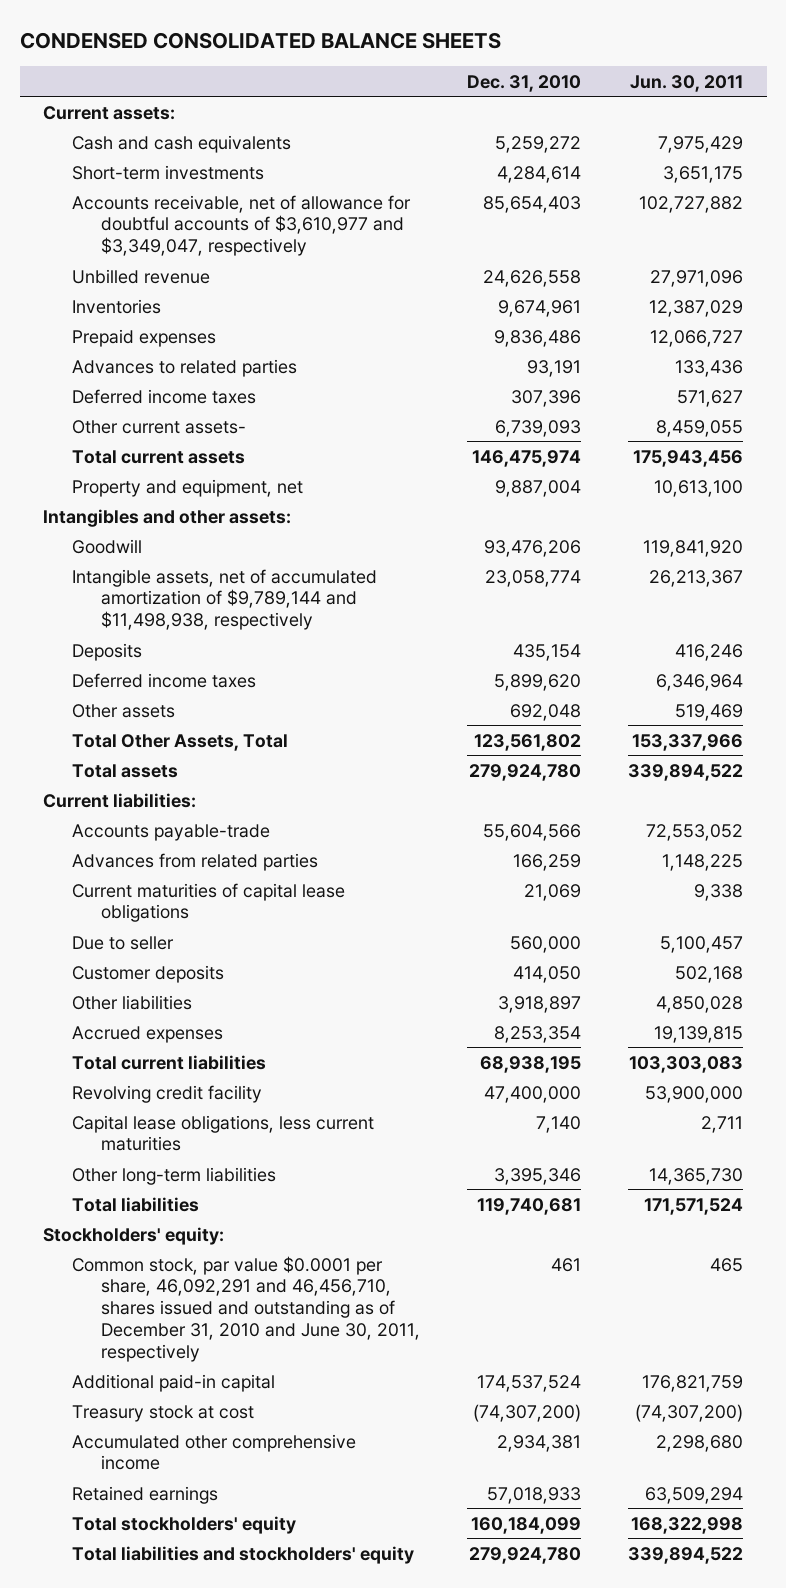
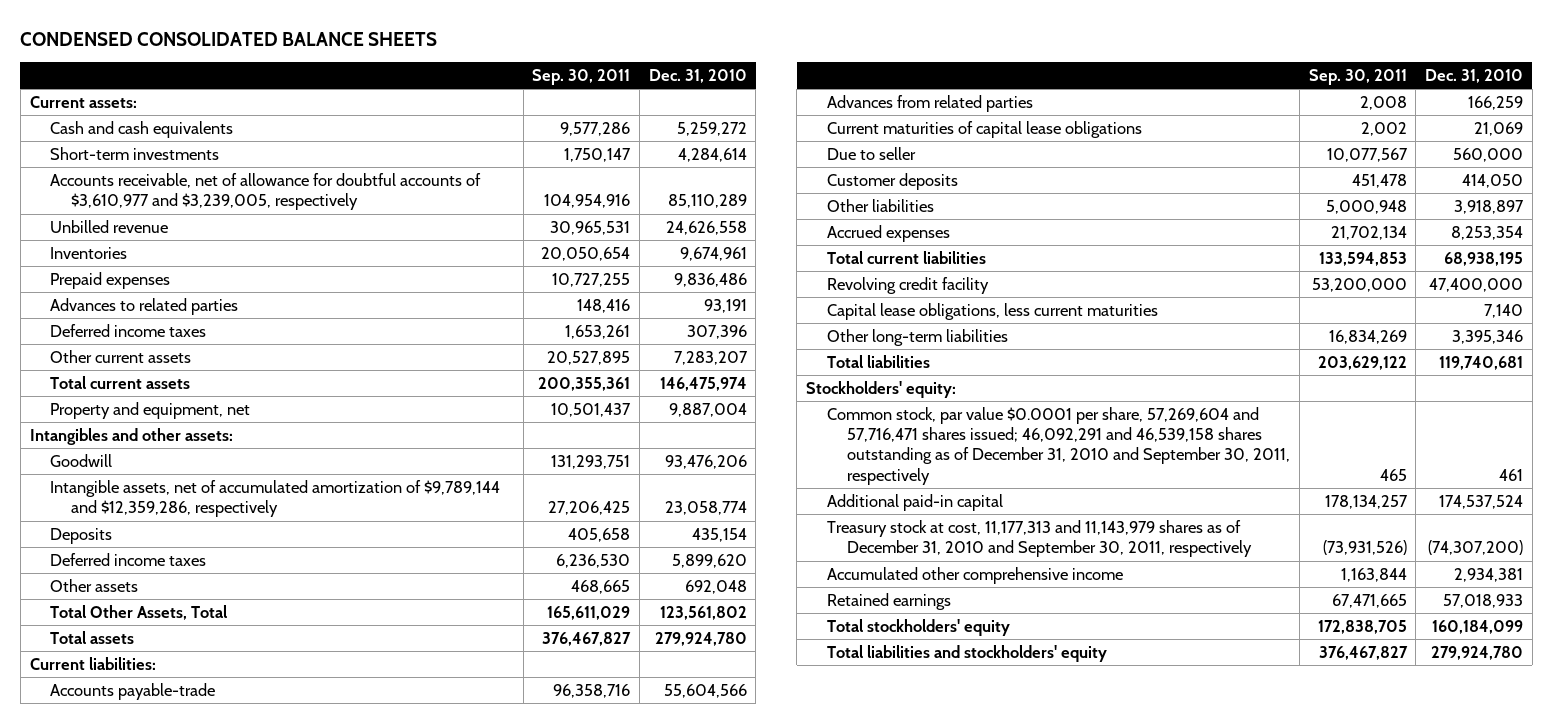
- | Dec. 31, 2010 | Jun. 30, 2011
+ | Sep. 30, 2011 | Dec. 31, 2010
- Accounts receivable, net of allowance for doubtful accounts of $3,610,977 and $3,349,047, respectively | 85,654,403 | 102,727,882
+ Accounts receivable, net of allowance for doubtful accounts of $3,610,977 and $3,239,005, respectively | 104,954,916 | 85,110,289
- Other current assets- | 6,739,093 | 8,459,055
+ Other current assets | 20,527,895 | 7,283,207
- Intangible assets, net of accumulated amortization of $9,789,144 and $11,498,938, respectively | 23,058,774 | 26,213,367
+ Intangible assets, net of accumulated amortization of $9,789,144 and $12,359,286, respectively | 27,206,425 | 23,058,774
- Common stock, par value $0.0001 per share, 46,092,291 and 46,456,710, shares issued and outstanding as of December 31, 2010 and June 30, 2011, respectively | 461 | 465
+ Common stock, par value $0.0001 per share, 57,269,604 and 57,716,471 shares issued; 46,092,291 and 46,539,158 shares outstanding as of December 31, 2010 and September 30, 2011, respectively | 465 | 461
- Treasury stock at cost | (74,307,200) | (74,307,200)
+ Treasury stock at cost, 11,177,313 and 11,143,979 shares as of December 31, 2010 and September 30, 2011, respectively | (73,931,526) | (74,307,200)

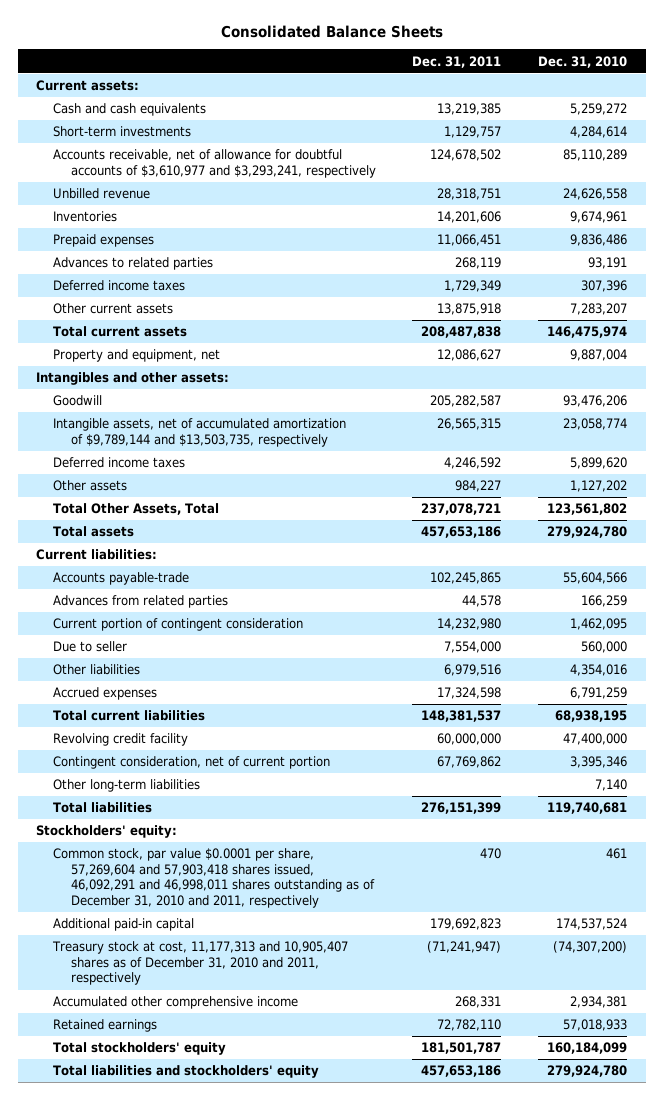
- CONDENSED CONSOLIDATED BALANCE SHEETS
+ Consolidated Balance Sheets
- | Sep. 30, 2011 | Dec. 31, 2010
+ | Dec. 31, 2011 | Dec. 31, 2010
- Accounts receivable, net of allowance for doubtful accounts of $3,610,977 and $3,239,005, respectively | 104,954,916 | 85,110,289
+ Accounts receivable, net of allowance for doubtful accounts of $3,610,977 and $3,293,241, respectively | 124,678,502 | 85,110,289
- Intangible assets, net of accumulated amortization of $9,789,144 and $12,359,286, respectively | 27,206,425 | 23,058,774
- Deposits | 405,658 | 435,154
+ Intangible assets, net of accumulated amortization of $9,789,144 and $13,503,735, respectively | 26,565,315 | 23,058,774
- Other assets | 468,665 | 692,048
+ Other assets | 984,227 | 1,127,202
- Current maturities of capital lease obligations | 2,002 | 21,069
+ Current portion of contingent consideration | 14,232,980 | 1,462,095
- Customer deposits | 451,478 | 414,050
- Other liabilities | 5,000,948 | 3,918,897
- Accrued expenses | 21,702,134 | 8,253,354
+ Other liabilities | 6,979,516 | 4,354,016
+ Accrued expenses | 17,324,598 | 6,791,259
- Capital lease obligations, less current maturities | | 7,140
- Other long-term liabilities | 16,834,269 | 3,395,346
+ Contingent consideration, net of current portion | 67,769,862 | 3,395,346
+ Other long-term liabilities | | 7,140
- Common stock, par value $0.0001 per share, 57,269,604 and 57,716,471 shares issued; 46,092,291 and 46,539,158 shares outstanding as of December 31, 2010 and September 30, 2011, respectively | 465 | 461
+ Common stock, par value $0.0001 per share, 57,269,604 and 57,903,418 shares issued, 46,092,291 and 46,998,011 shares outstanding as of December 31, 2010 and 2011, respectively | 470 | 461
- Treasury stock at cost, 11,177,313 and 11,143,979 shares as of December 31, 2010 and September 30, 2011, respectively | (73,931,526) | (74,307,200)
+ Treasury stock at cost, 11,177,313 and 10,905,407 shares as of December 31, 2010 and 2011, respectively | (71,241,947) | (74,307,200)

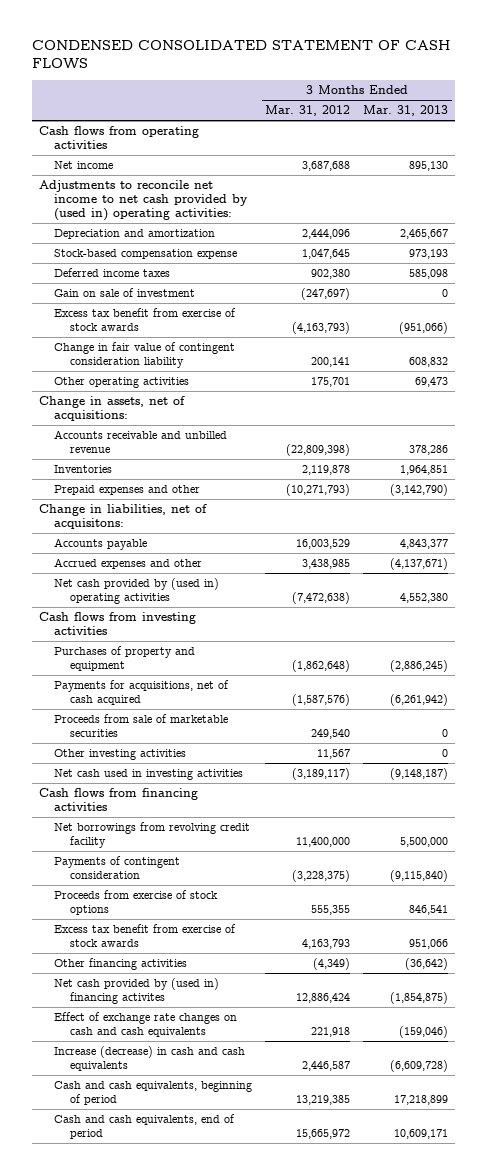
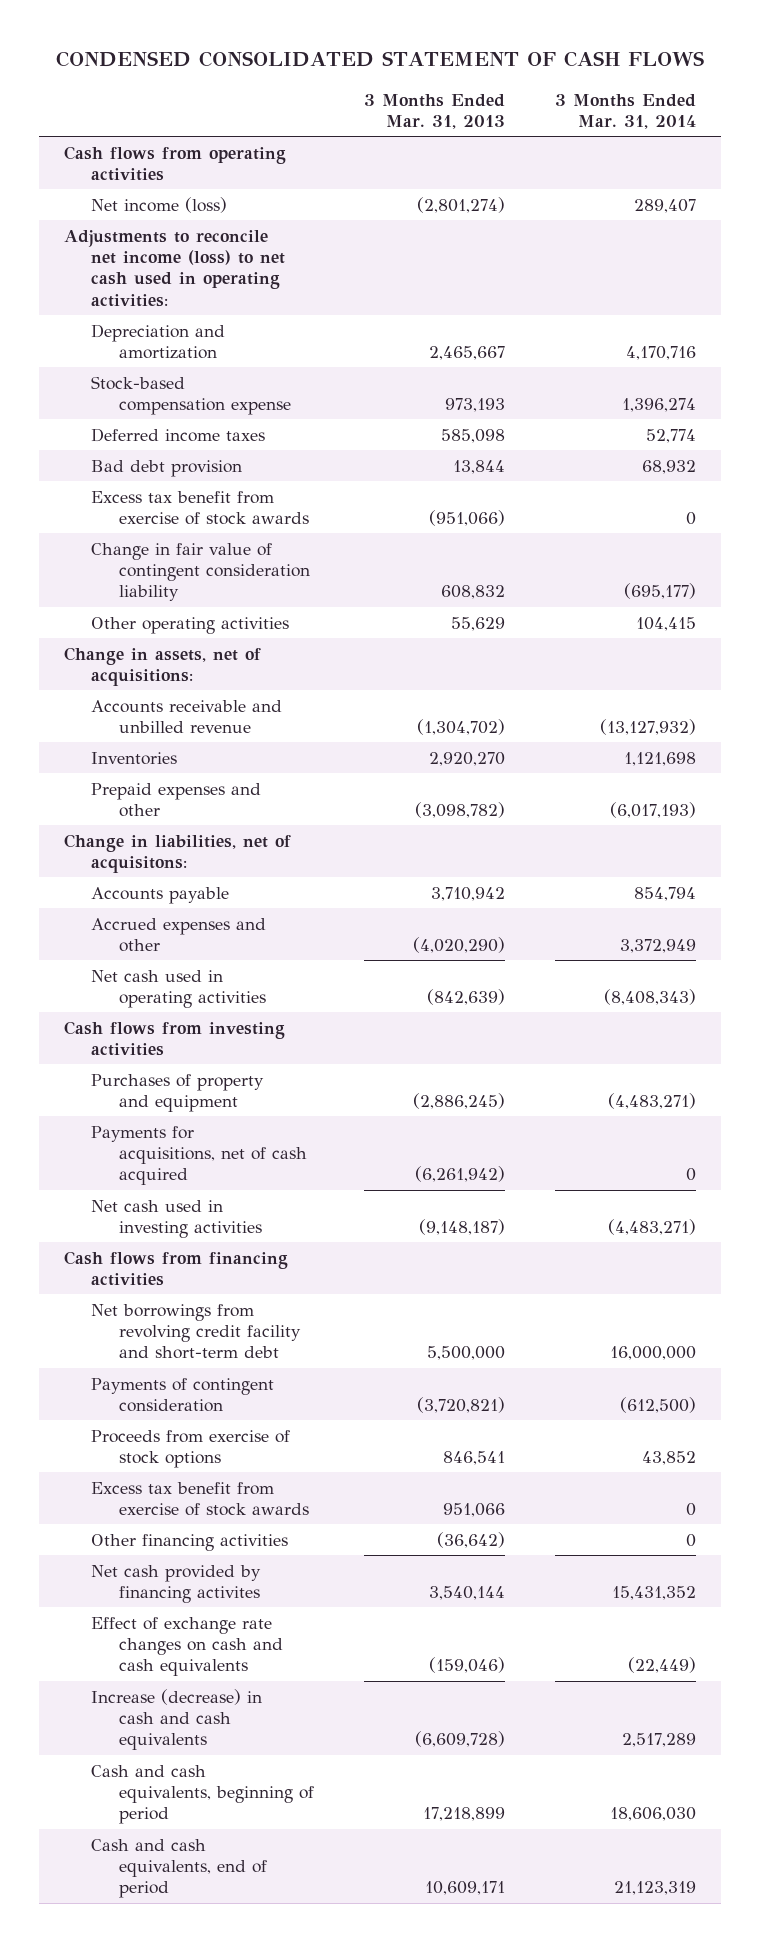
- | 3 Months Ended Mar. 31, 2012 | 3 Months Ended Mar. 31, 2013
+ | 3 Months Ended Mar. 31, 2013 | 3 Months Ended Mar. 31, 2014
- Net income | 3,687,688 | 895,130
- Adjustments to reconcile net income to net cash provided by (used in) operating activities:
+ Net income (loss) | (2,801,274) | 289,407
+ Adjustments to reconcile net income (loss) to net cash used in operating activities:
- Gain on sale of investment | (247,697) | 0
+ Bad debt provision | 13,844 | 68,932
- Other operating activities | 175,701 | 69,473
+ Other operating activities | 55,629 | 104,415
- Accounts receivable and unbilled revenue | (22,809,398) | 378,286
- Inventories | 2,119,878 | 1,964,851
- Prepaid expenses and other | (10,271,793) | (3,142,790)
+ Accounts receivable and unbilled revenue | (1,304,702) | (13,127,932)
+ Inventories | 2,920,270 | 1,121,698
+ Prepaid expenses and other | (3,098,782) | (6,017,193)
- Accounts payable | 16,003,529 | 4,843,377
- Accrued expenses and other | 3,438,985 | (4,137,671)
- Net cash provided by (used in) operating activities | (7,472,638) | 4,552,380
+ Accounts payable | 3,710,942 | 854,794
+ Accrued expenses and other | (4,020,290) | 3,372,949
+ Net cash used in operating activities | (842,639) | (8,408,343)
- Proceeds from sale of marketable securities | 249,540 | 0
- Other investing activities | 11,567 | 0
- Net borrowings from revolving credit facility | 11,400,000 | 5,500,000
- Payments of contingent consideration | (3,228,375) | (9,115,840)
+ Net borrowings from revolving credit facility and short-term debt | 5,500,000 | 16,000,000
+ Payments of contingent consideration | (3,720,821) | (612,500)
- Net cash provided by (used in) financing activites | 12,886,424 | (1,854,875)
+ Net cash provided by financing activites | 3,540,144 | 15,431,352

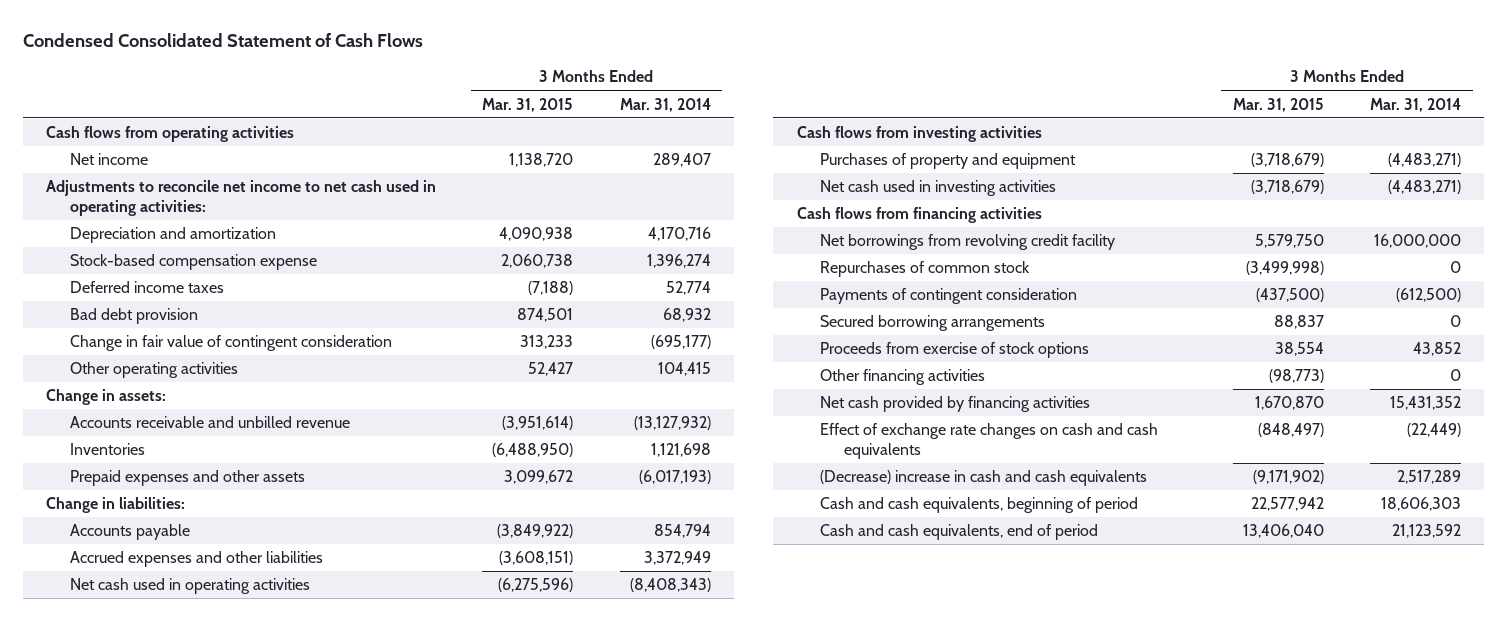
- CONDENSED CONSOLIDATED STATEMENT OF CASH FLOWS
+ Condensed Consolidated Statement of Cash Flows
- | 3 Months Ended Mar. 31, 2013 | 3 Months Ended Mar. 31, 2014
+ | 3 Months Ended Mar. 31, 2015 | 3 Months Ended Mar. 31, 2014
- Net income (loss) | (2,801,274) | 289,407
- Adjustments to reconcile net income (loss) to net cash used in operating activities:
+ Net income | 1,138,720 | 289,407
+ Adjustments to reconcile net income to net cash used in operating activities:
- Excess tax benefit from exercise of stock awards | (951,066) | 0
- Change in fair value of contingent consideration liability | 608,832 | (695,177)
+ Change in fair value of contingent consideration | 313,233 | (695,177)
- Change in assets, net of acquisitions:
+ Change in assets:
- Prepaid expenses and other | (3,098,782) | (6,017,193)
- Change in liabilities, net of acquisitons:
+ Prepaid expenses and other assets | 3,099,672 | (6,017,193)
+ Change in liabilities:
- Accrued expenses and other | (4,020,290) | 3,372,949
+ Accrued expenses and other liabilities | (3,608,151) | 3,372,949
- Payments for acquisitions, net of cash acquired | (6,261,942) | 0
- Net borrowings from revolving credit facility and short-term debt | 5,500,000 | 16,000,000
+ Net borrowings from revolving credit facility | 5,579,750 | 16,000,000
+ Repurchases of common stock | (3,499,998) | 0
+ Secured borrowing arrangements | 88,837 | 0
- Excess tax benefit from exercise of stock awards | 951,066 | 0
- Net cash provided by financing activites | 3,540,144 | 15,431,352
+ Net cash provided by financing activities | 1,670,870 | 15,431,352
- Increase (decrease) in cash and cash equivalents | (6,609,728) | 2,517,289
- Cash and cash equivalents, beginning of period | 17,218,899 | 18,606,030
- Cash and cash equivalents, end of period | 10,609,171 | 21,123,319
+ (Decrease) increase in cash and cash equivalents | (9,171,902) | 2,517,289
+ Cash and cash equivalents, beginning of period | 22,577,942 | 18,606,303
+ Cash and cash equivalents, end of period | 13,406,040 | 21,123,592

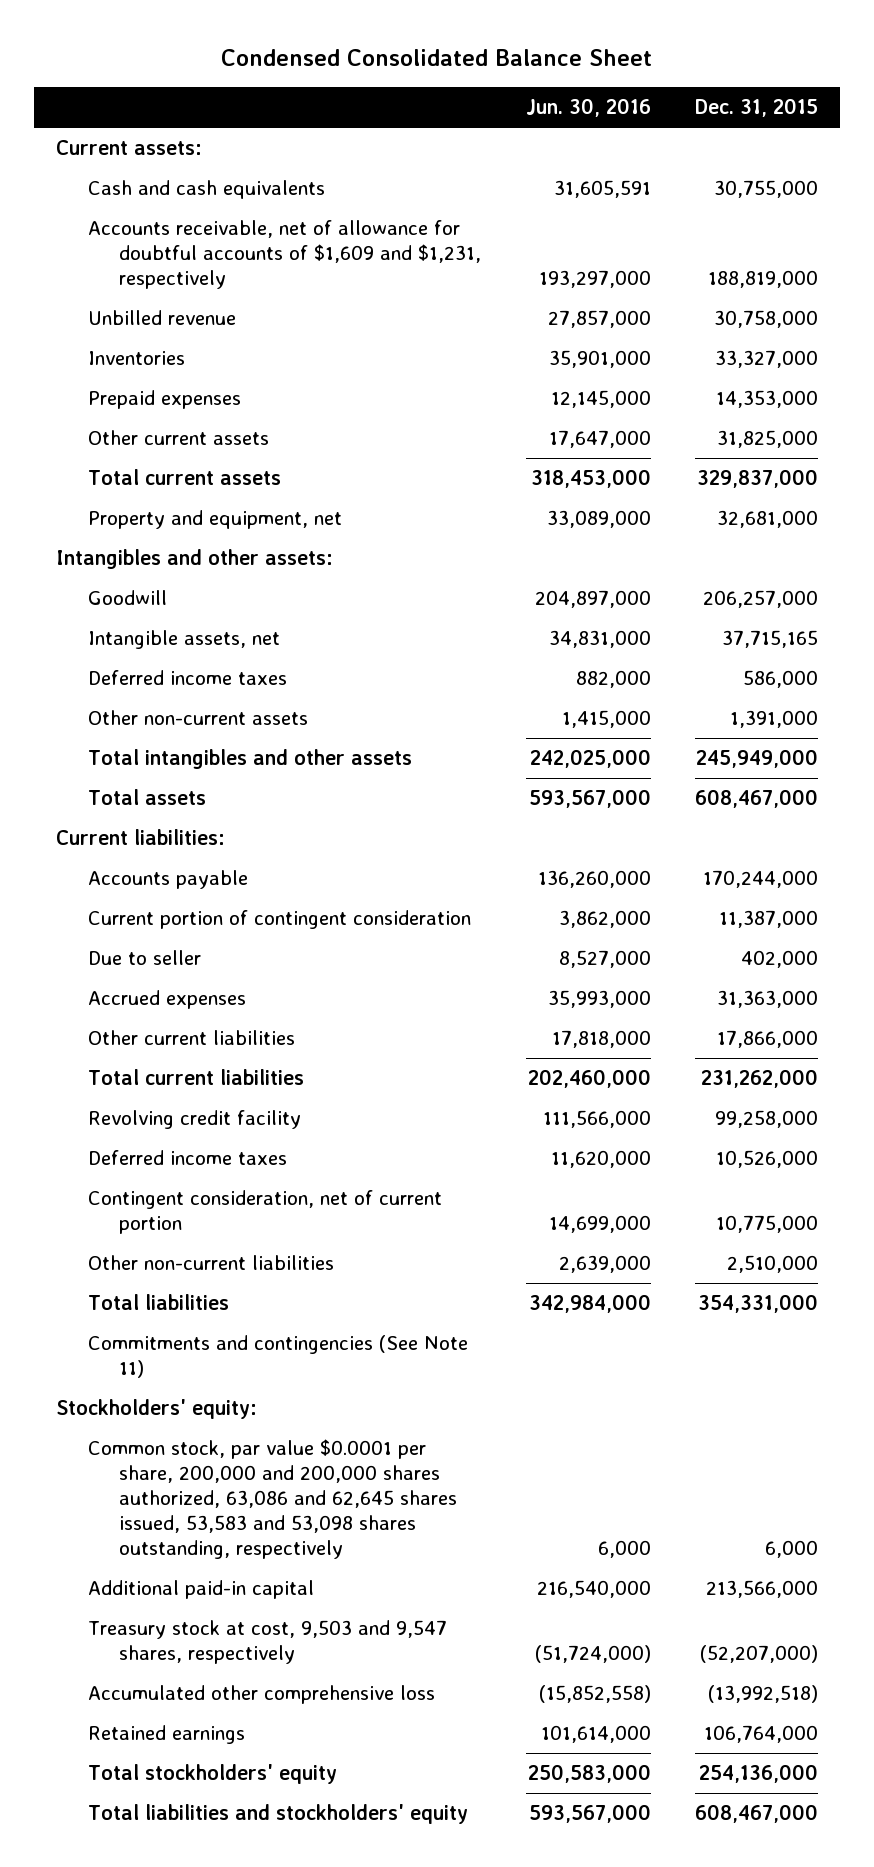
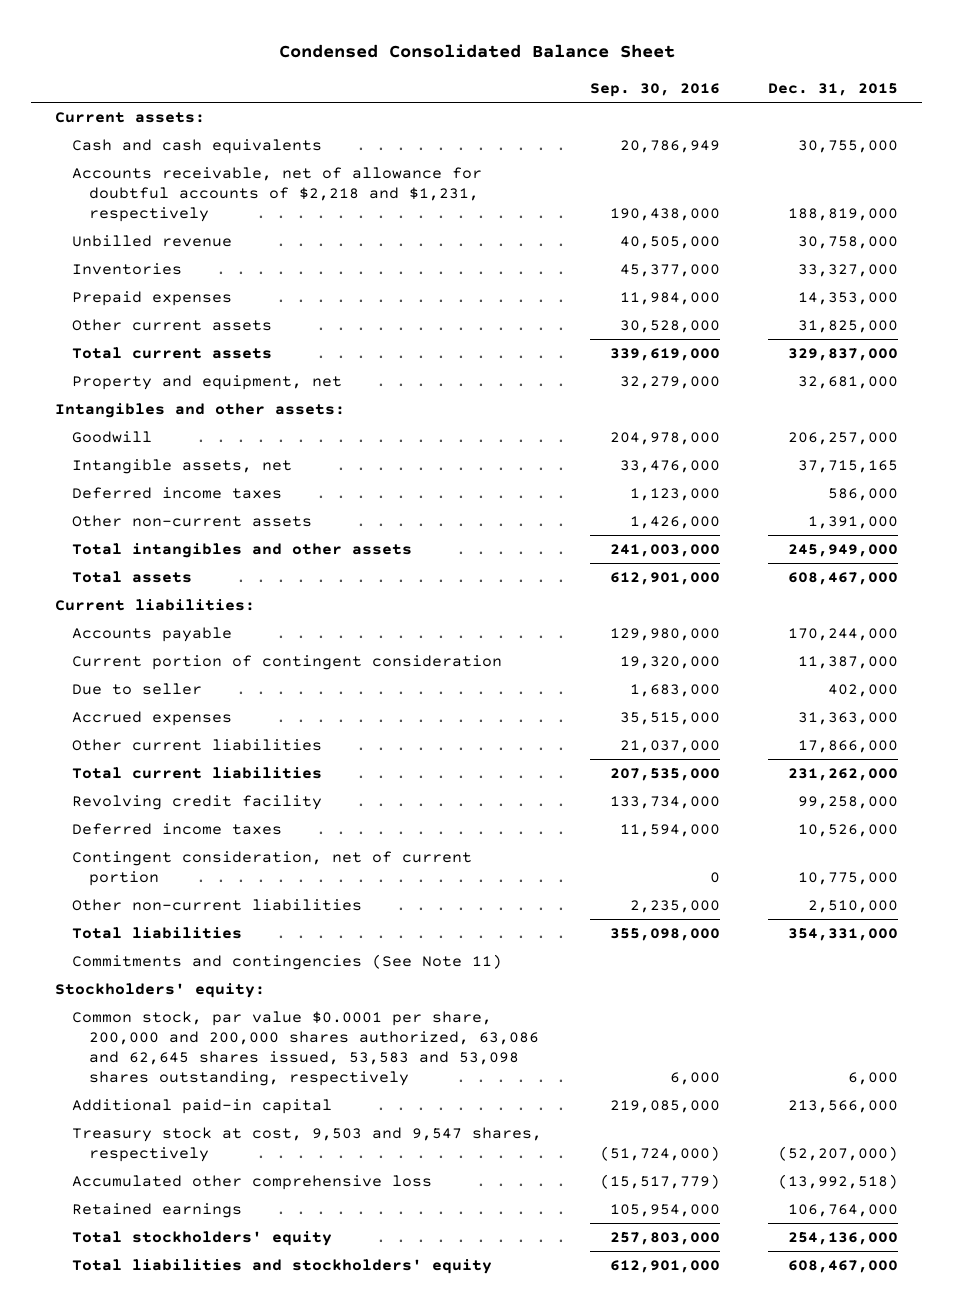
- | Jun. 30, 2016 | Dec. 31, 2015
+ | Sep. 30, 2016 | Dec. 31, 2015
- Accounts receivable, net of allowance for doubtful accounts of $1,609 and $1,231, respectively | 193,297,000 | 188,819,000
+ Accounts receivable, net of allowance for doubtful accounts of $2,218 and $1,231, respectively | 190,438,000 | 188,819,000

